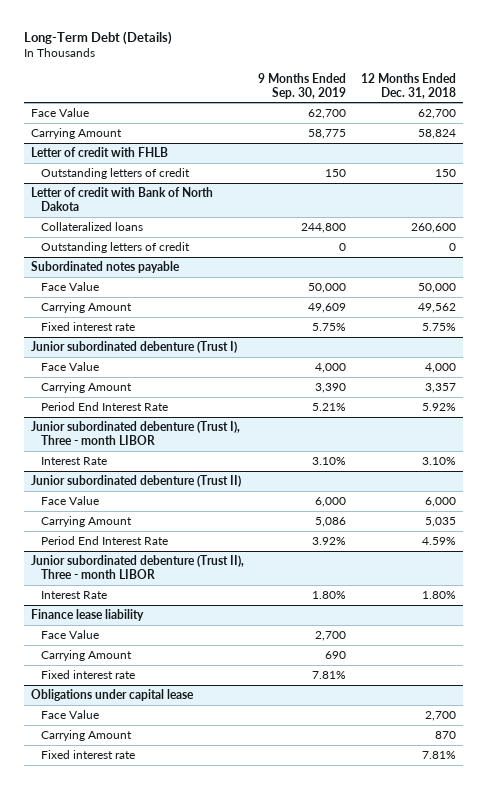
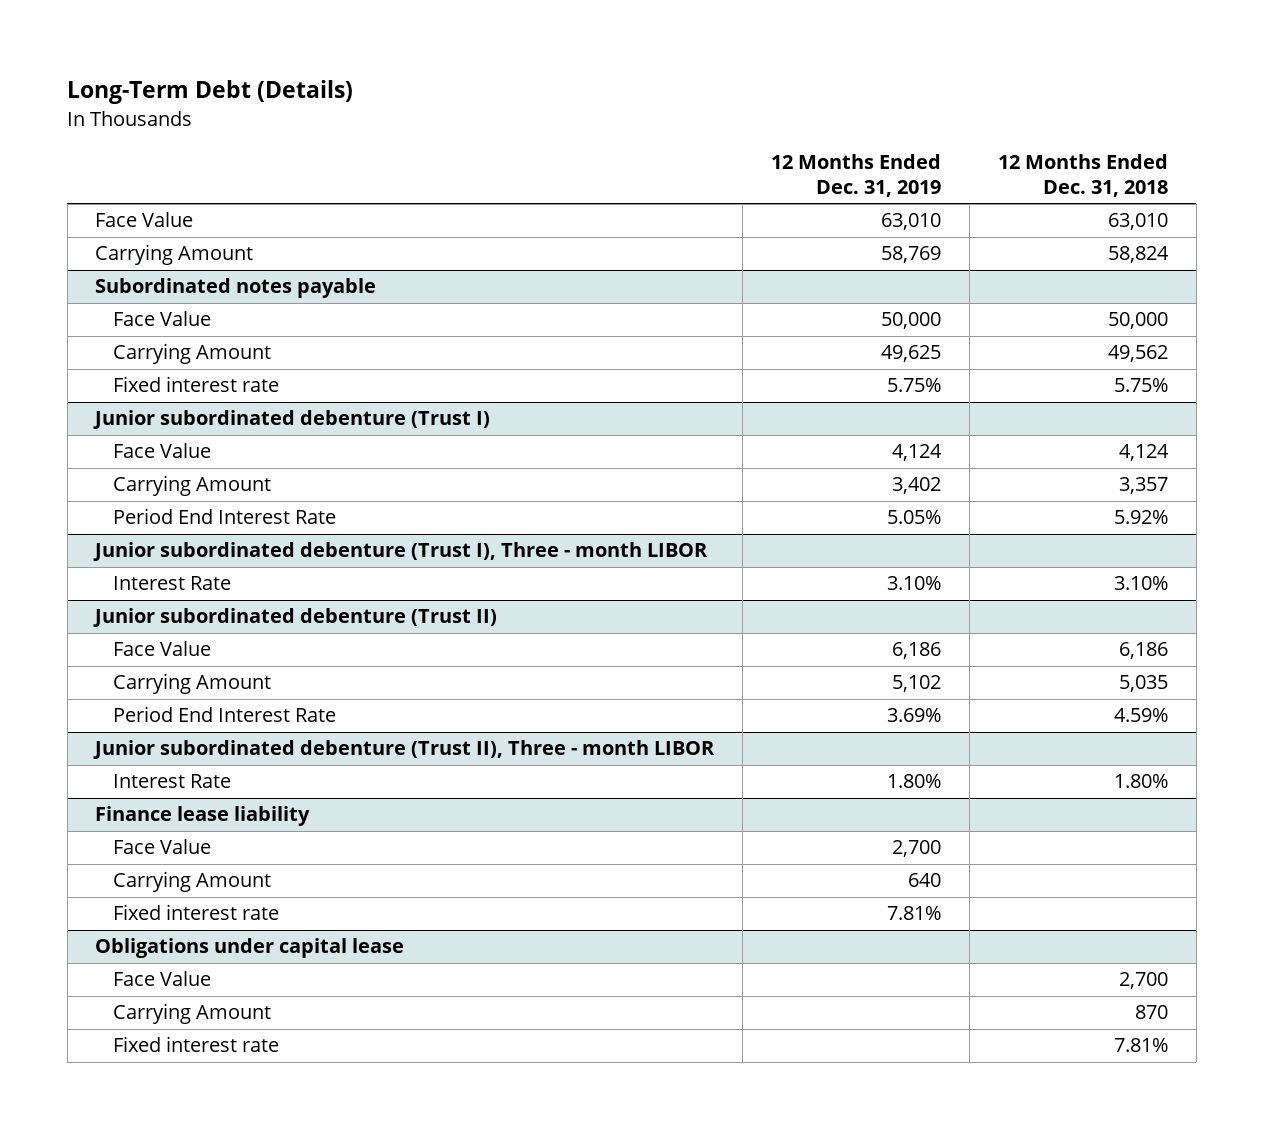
- | 9 Months Ended Sep. 30, 2019 | 12 Months Ended Dec. 31, 2018
+ | 12 Months Ended Dec. 31, 2019 | 12 Months Ended Dec. 31, 2018
- Face Value | 62,700 | 62,700
+ Face Value | 63,010 | 63,010
- Letter of credit with FHLB
- Outstanding letters of credit | 150 | 150
- Letter of credit with Bank of North Dakota
- Collateralized loans | 244,800 | 260,600
- Outstanding letters of credit | 0 | 0
@ Junior subordinated debenture (Trust I)
- Face Value | 4,000 | 4,000
+ Face Value | 4,124 | 4,124
@ Junior subordinated debenture (Trust II)
- Face Value | 6,000 | 6,000
+ Face Value | 6,186 | 6,186

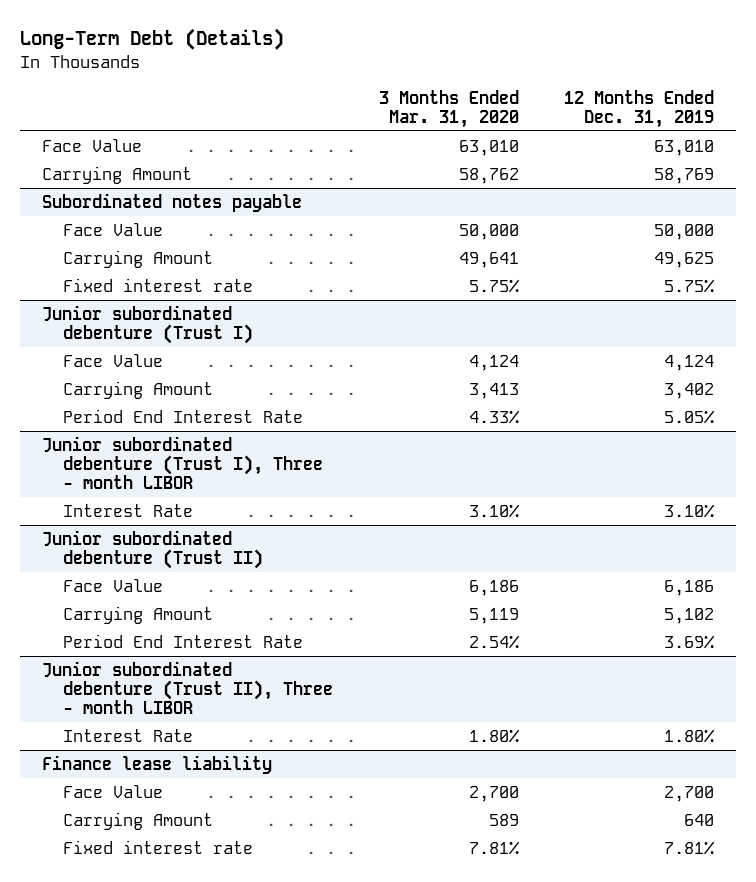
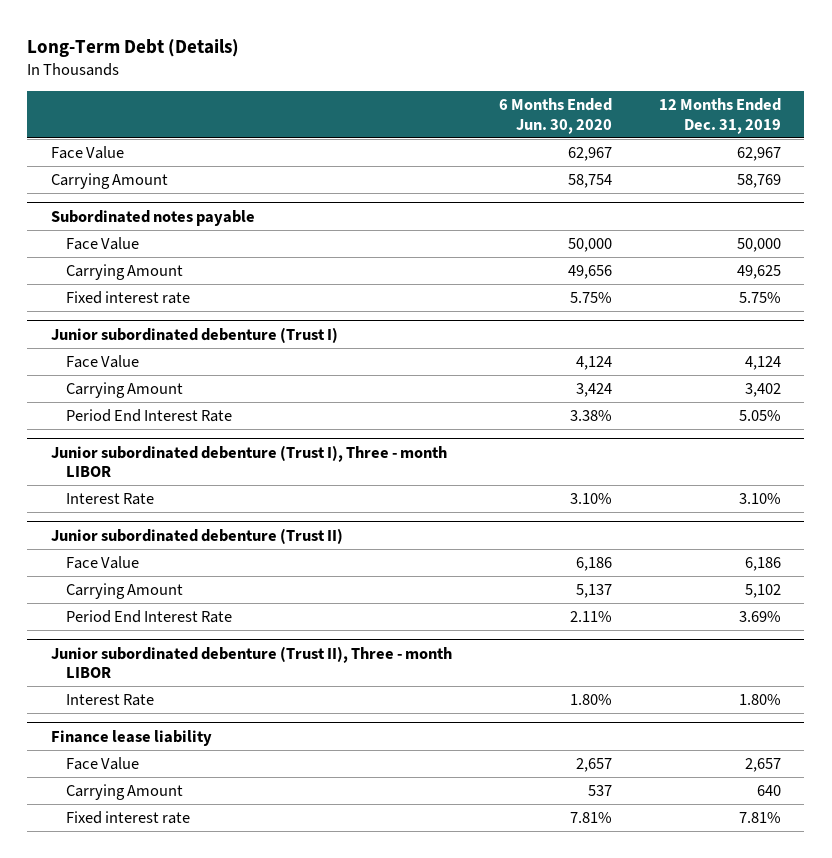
- | 3 Months Ended Mar. 31, 2020 | 12 Months Ended Dec. 31, 2019
+ | 6 Months Ended Jun. 30, 2020 | 12 Months Ended Dec. 31, 2019
- Face Value | 63,010 | 63,010
+ Face Value | 62,967 | 62,967
@ Finance lease liability
- Face Value | 2,700 | 2,700
+ Face Value | 2,657 | 2,657

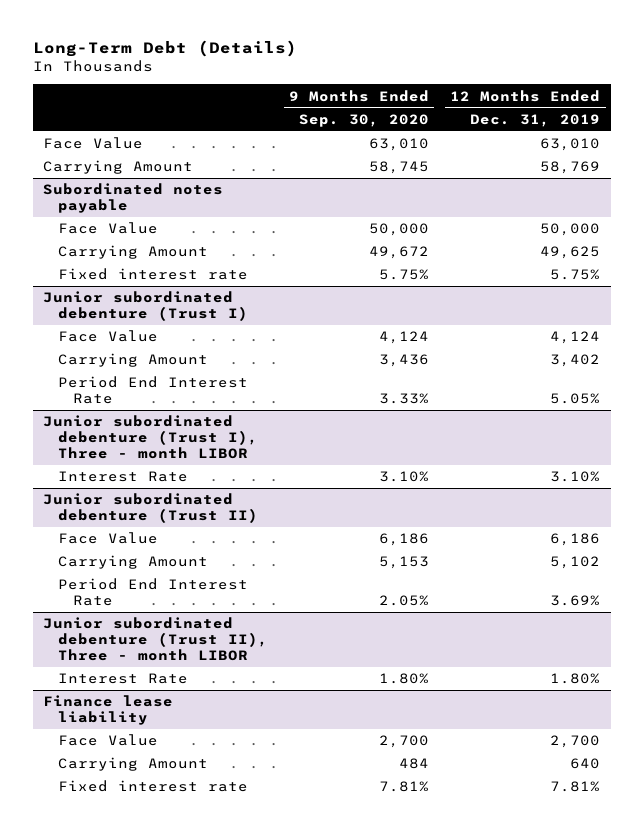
- | 6 Months Ended Jun. 30, 2020 | 12 Months Ended Dec. 31, 2019
+ | 9 Months Ended Sep. 30, 2020 | 12 Months Ended Dec. 31, 2019
- Face Value | 62,967 | 62,967
+ Face Value | 63,010 | 63,010
@ Finance lease liability
- Face Value | 2,657 | 2,657
+ Face Value | 2,700 | 2,700

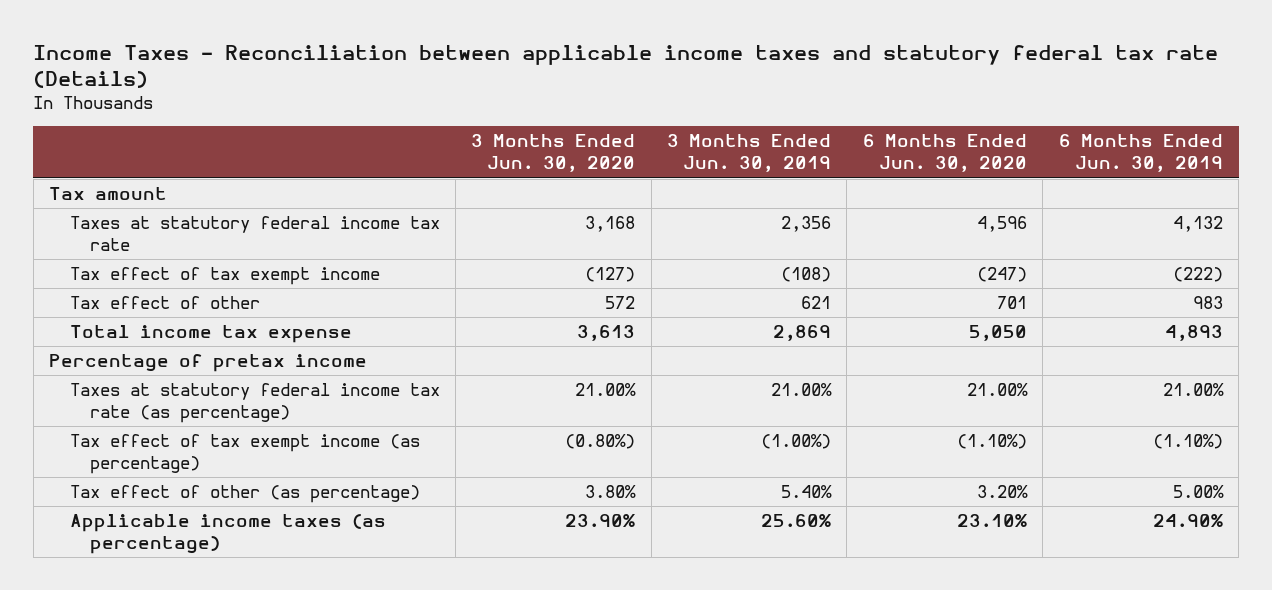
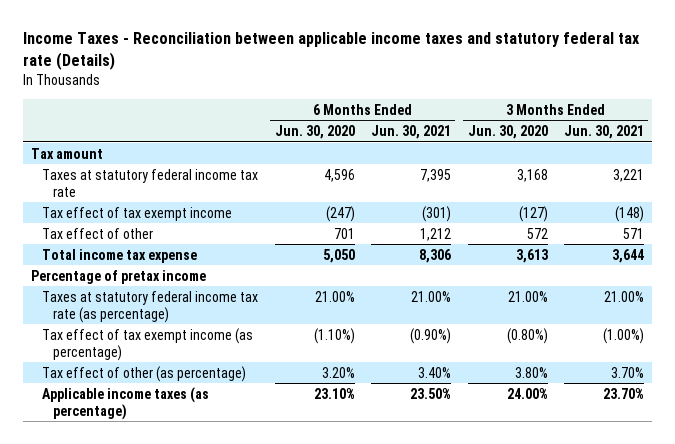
- | 3 Months Ended Jun. 30, 2020 | 3 Months Ended Jun. 30, 2019 | 6 Months Ended Jun. 30, 2020 | 6 Months Ended Jun. 30, 2019
+ | 6 Months Ended Jun. 30, 2020 | 6 Months Ended Jun. 30, 2021 | 3 Months Ended Jun. 30, 2020 | 3 Months Ended Jun. 30, 2021
- Applicable income taxes (as percentage) | 23.90% | 25.60% | 23.10% | 24.90%
+ Applicable income taxes (as percentage) | 23.10% | 23.50% | 24.00% | 23.70%

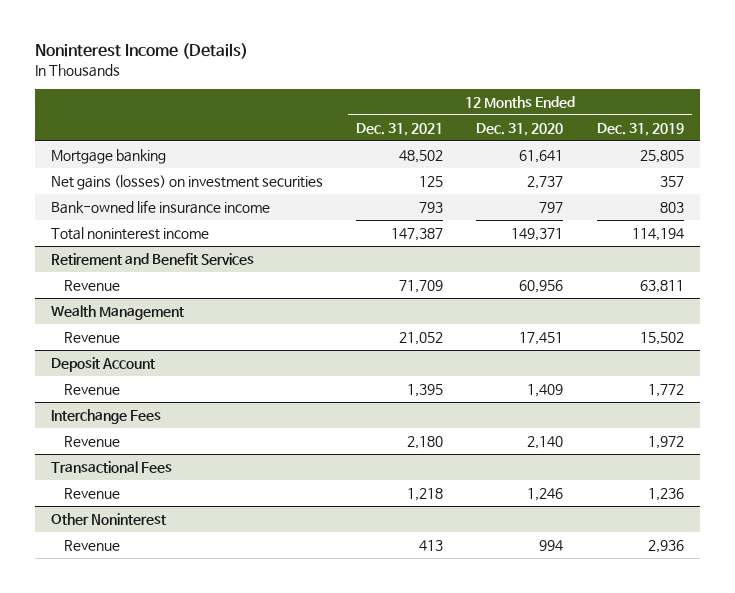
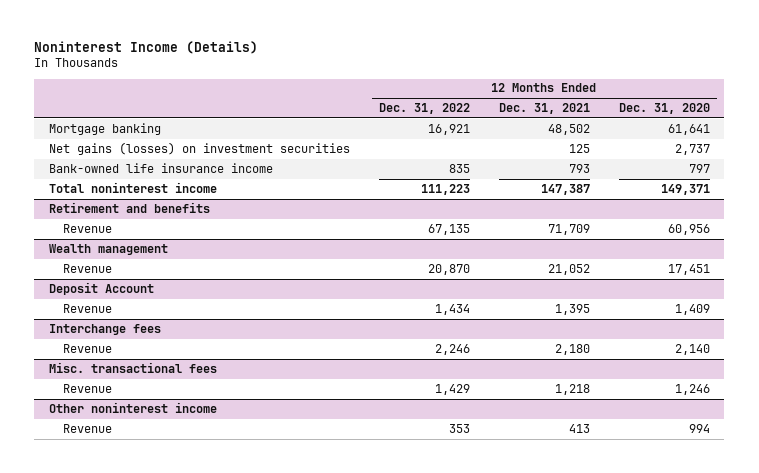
- | 12 Months Ended Dec. 31, 2021 | 12 Months Ended Dec. 31, 2020 | 12 Months Ended Dec. 31, 2019
+ | 12 Months Ended Dec. 31, 2022 | 12 Months Ended Dec. 31, 2021 | 12 Months Ended Dec. 31, 2020
- Retirement and Benefit Services
+ Retirement and benefits
- Wealth Management
+ Wealth management
- Interchange Fees
+ Interchange fees
- Transactional Fees
+ Misc. transactional fees
- Other Noninterest
+ Other noninterest income

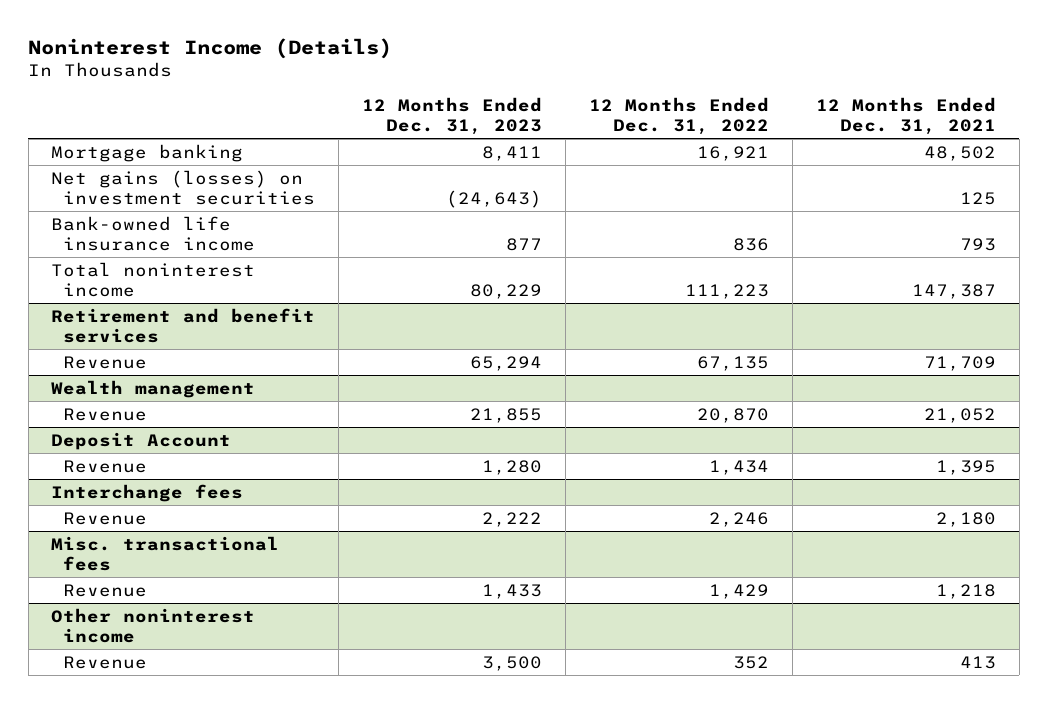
- | 12 Months Ended Dec. 31, 2022 | 12 Months Ended Dec. 31, 2021 | 12 Months Ended Dec. 31, 2020
+ | 12 Months Ended Dec. 31, 2023 | 12 Months Ended Dec. 31, 2022 | 12 Months Ended Dec. 31, 2021
- Bank-owned life insurance income | 835 | 793 | 797
+ Bank-owned life insurance income | 877 | 836 | 793
- Retirement and benefits
+ Retirement and benefit services
@ Other noninterest income
- Revenue | 353 | 413 | 994
+ Revenue | 3,500 | 352 | 413

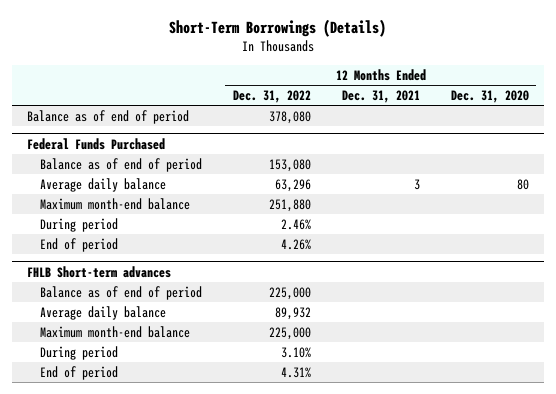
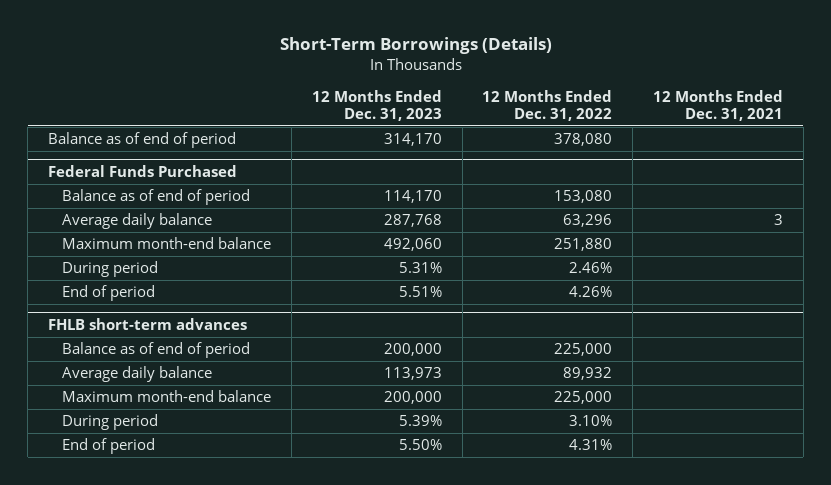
- | 12 Months Ended Dec. 31, 2022 | 12 Months Ended Dec. 31, 2021 | 12 Months Ended Dec. 31, 2020
+ | 12 Months Ended Dec. 31, 2023 | 12 Months Ended Dec. 31, 2022 | 12 Months Ended Dec. 31, 2021
- FHLB Short-term advances
+ FHLB short-term advances

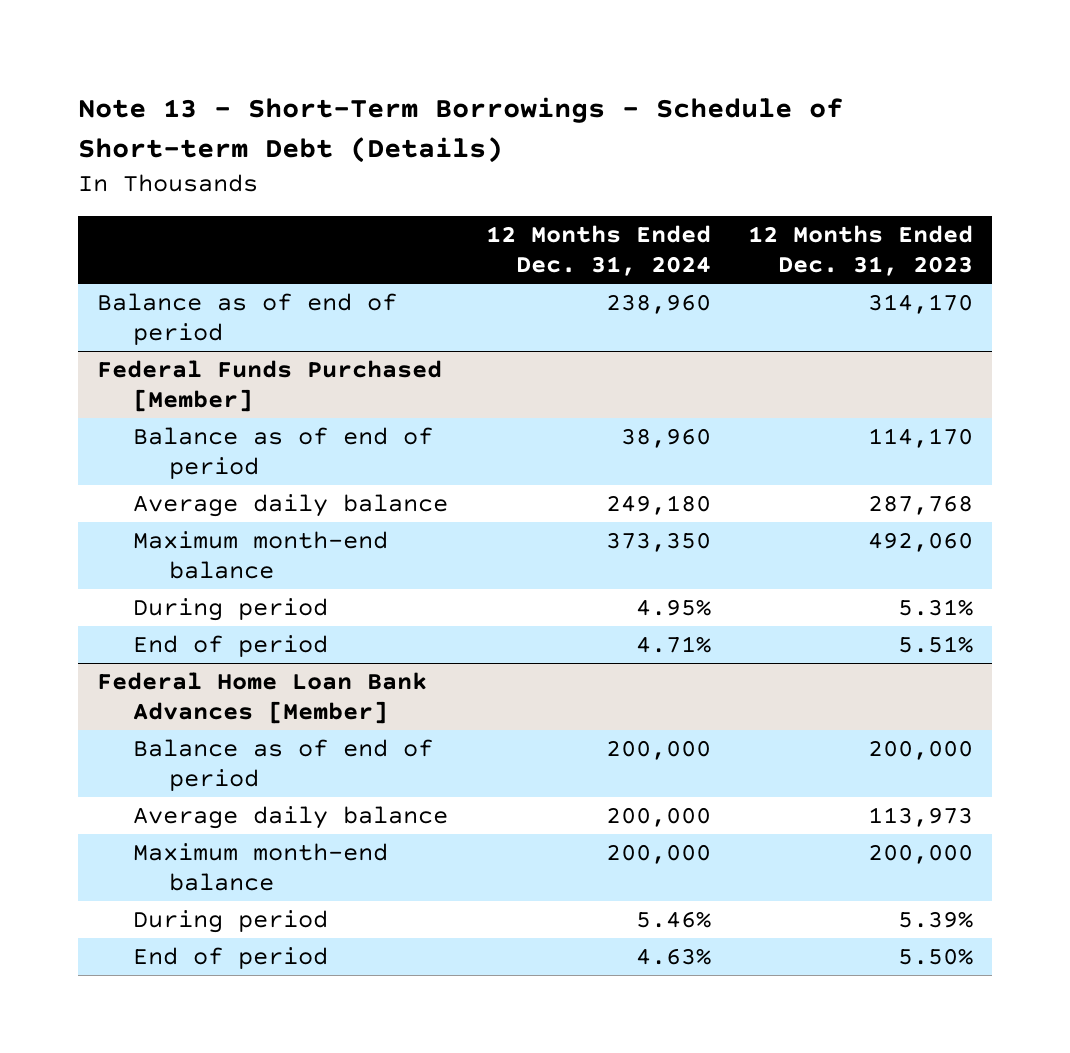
- Short-Term Borrowings (Details)
+ Note 13 - Short-Term Borrowings - Schedule of Short-term Debt (Details)
- | 12 Months Ended Dec. 31, 2023 | 12 Months Ended Dec. 31, 2022 | 12 Months Ended Dec. 31, 2021
+ | 12 Months Ended Dec. 31, 2024 | 12 Months Ended Dec. 31, 2023
- Federal Funds Purchased
+ Federal Funds Purchased [Member]
- FHLB short-term advances
+ Federal Home Loan Bank Advances [Member]

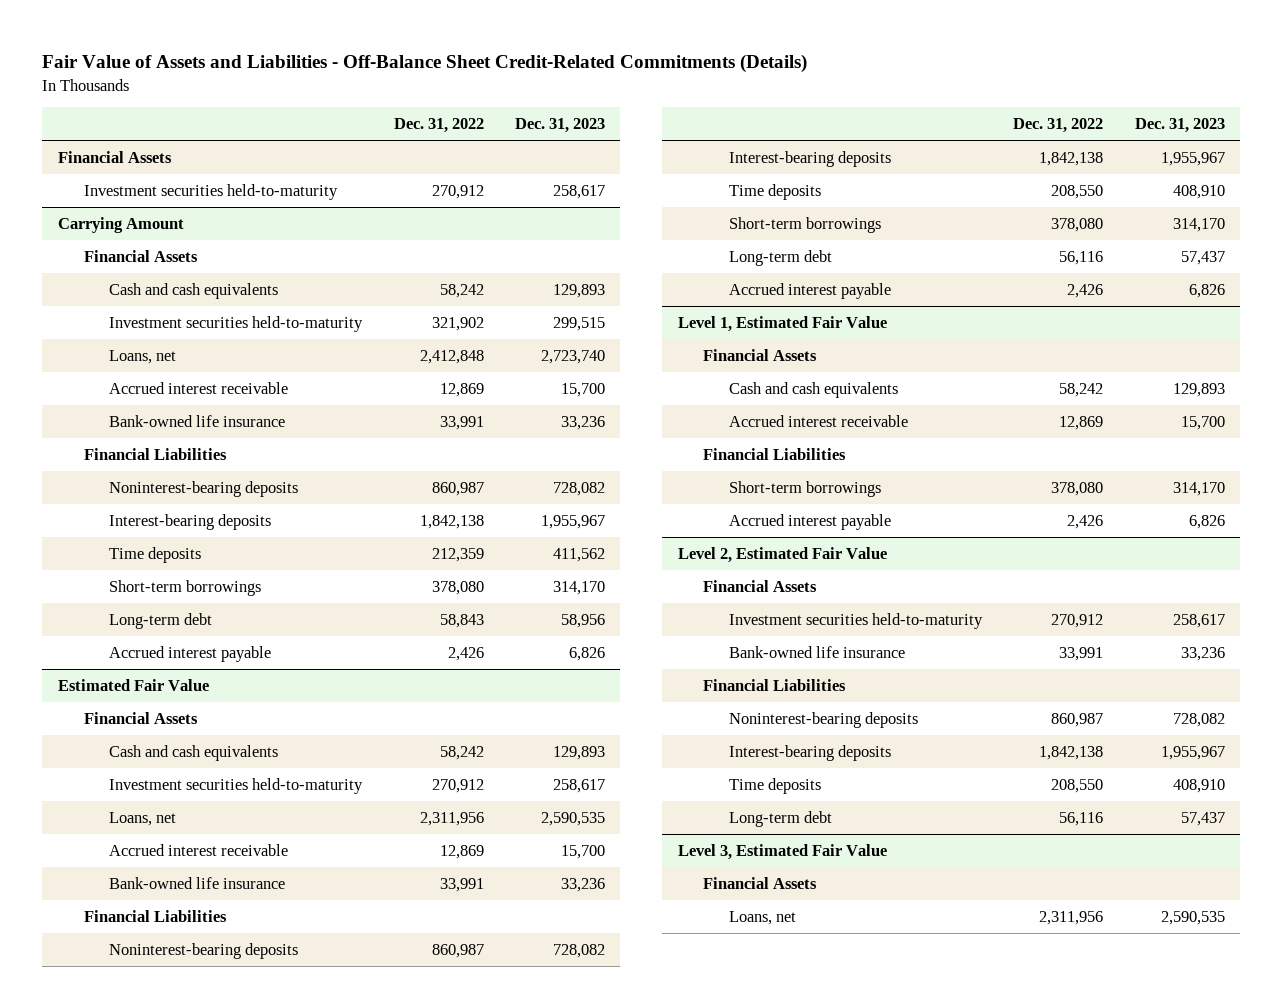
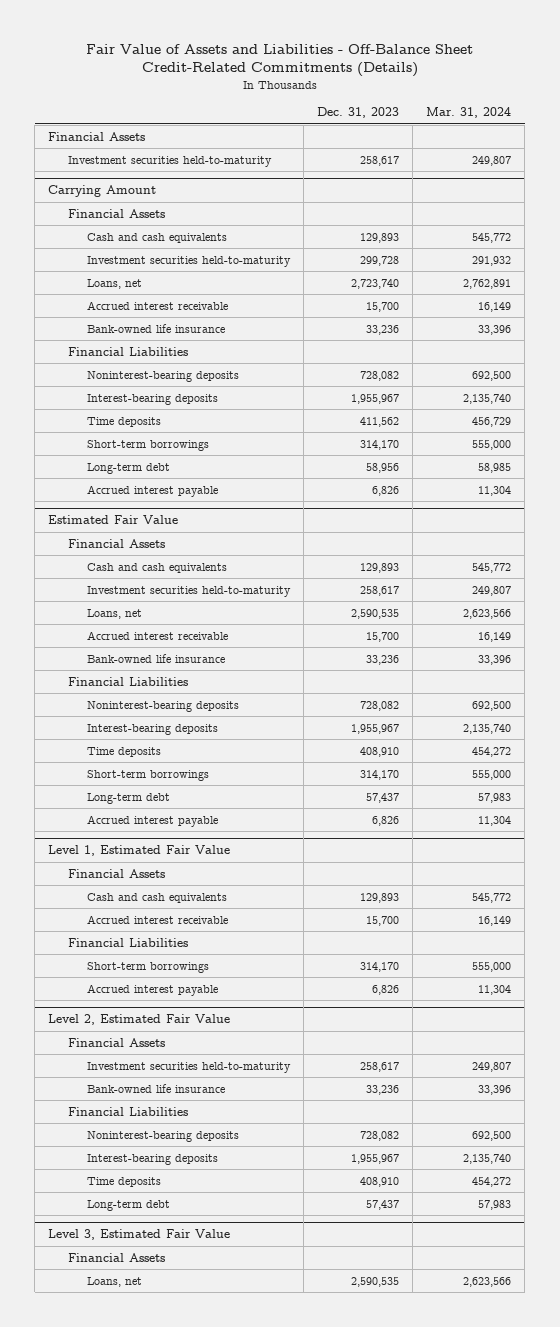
- | Dec. 31, 2022 | Dec. 31, 2023
+ | Dec. 31, 2023 | Mar. 31, 2024
@ Carrying Amount
- Investment securities held-to-maturity | 321,902 | 299,515
+ Investment securities held-to-maturity | 299,728 | 291,932

